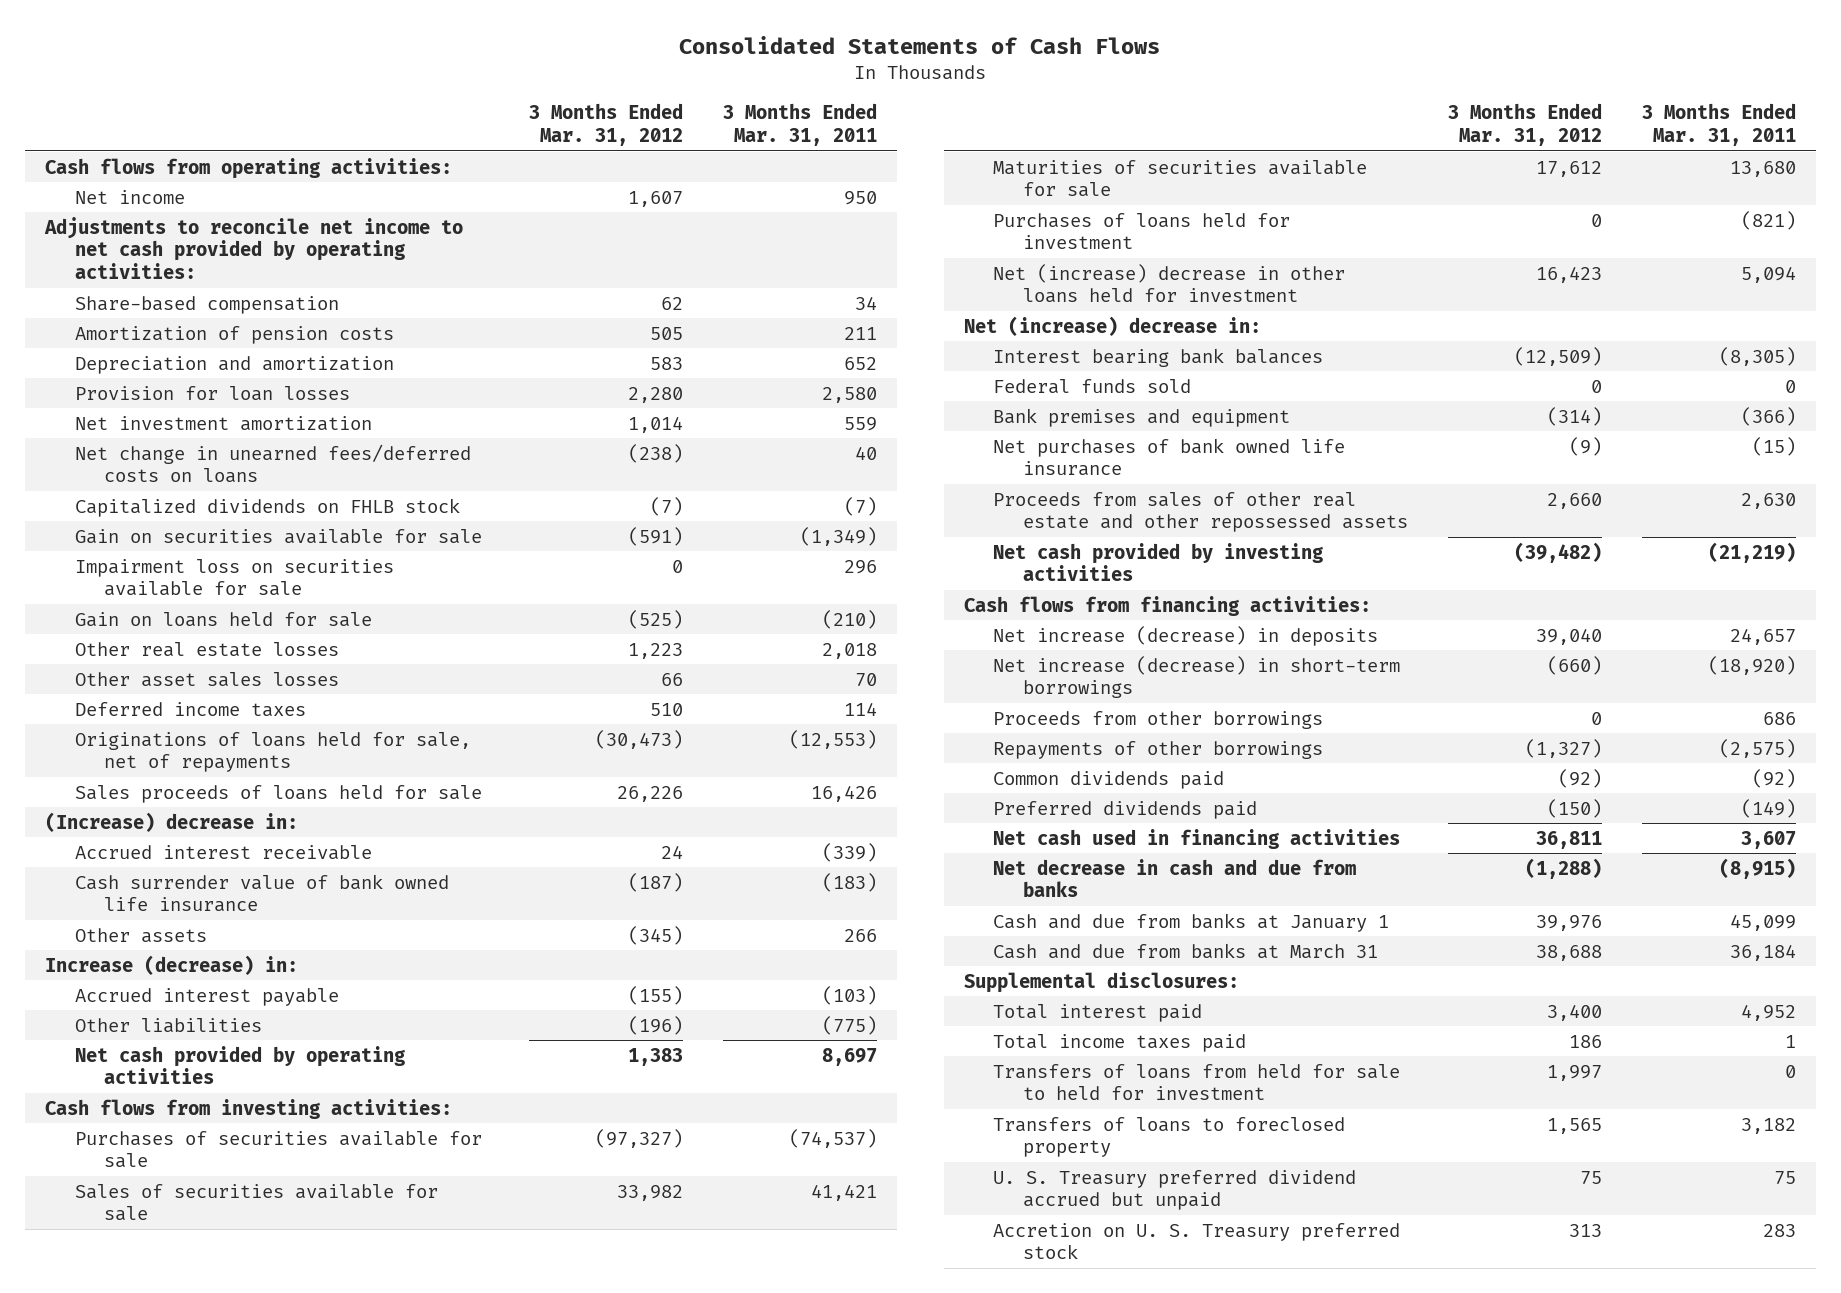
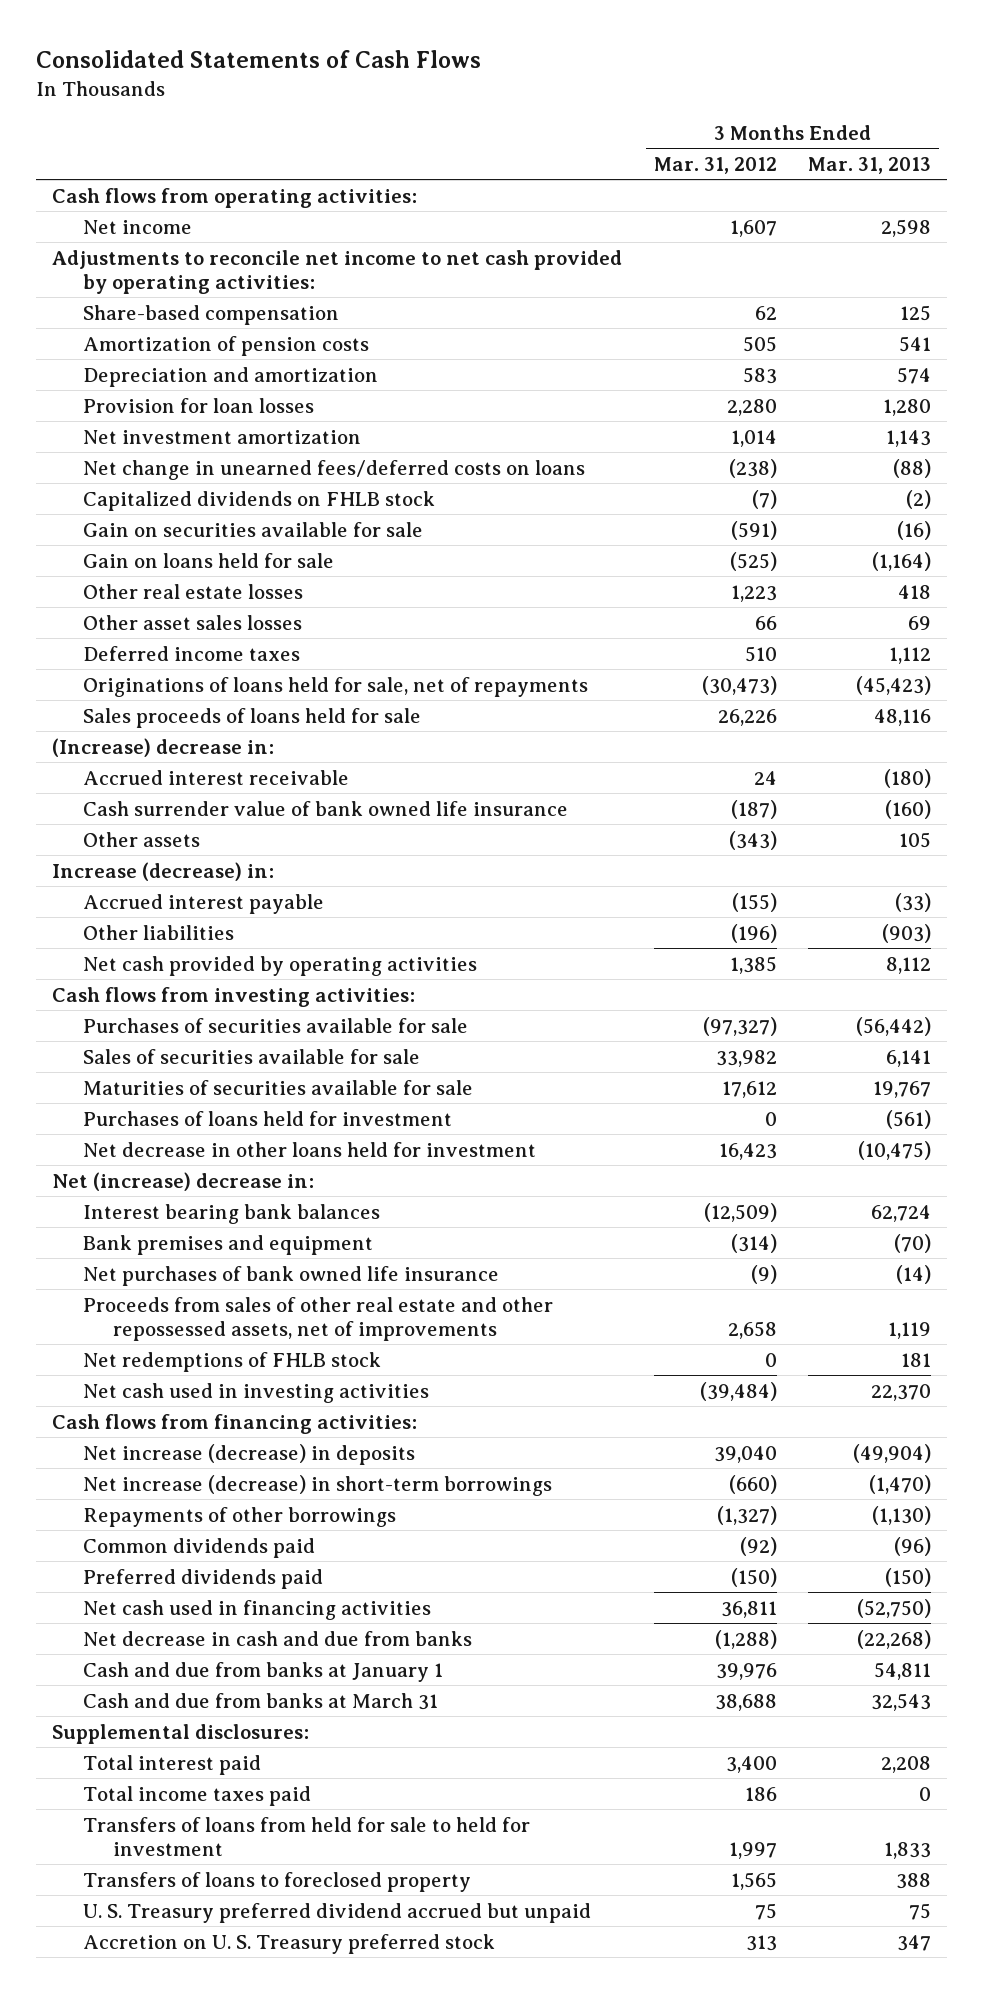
- | 3 Months Ended Mar. 31, 2012 | 3 Months Ended Mar. 31, 2011
+ | 3 Months Ended Mar. 31, 2012 | 3 Months Ended Mar. 31, 2013
- Impairment loss on securities available for sale | 0 | 296
- Other assets | (345) | 266
+ Other assets | (343) | 105
- Net cash provided by operating activities | 1,383 | 8,697
+ Net cash provided by operating activities | 1,385 | 8,112
- Net (increase) decrease in other loans held for investment | 16,423 | 5,094
+ Net decrease in other loans held for investment | 16,423 | (10,475)
- Federal funds sold | 0 | 0
- Proceeds from sales of other real estate and other repossessed assets | 2,660 | 2,630
- Net cash provided by investing activities | (39,482) | (21,219)
+ Proceeds from sales of other real estate and other repossessed assets, net of improvements | 2,658 | 1,119
+ Net redemptions of FHLB stock | 0 | 181
+ Net cash used in investing activities | (39,484) | 22,370
- Proceeds from other borrowings | 0 | 686

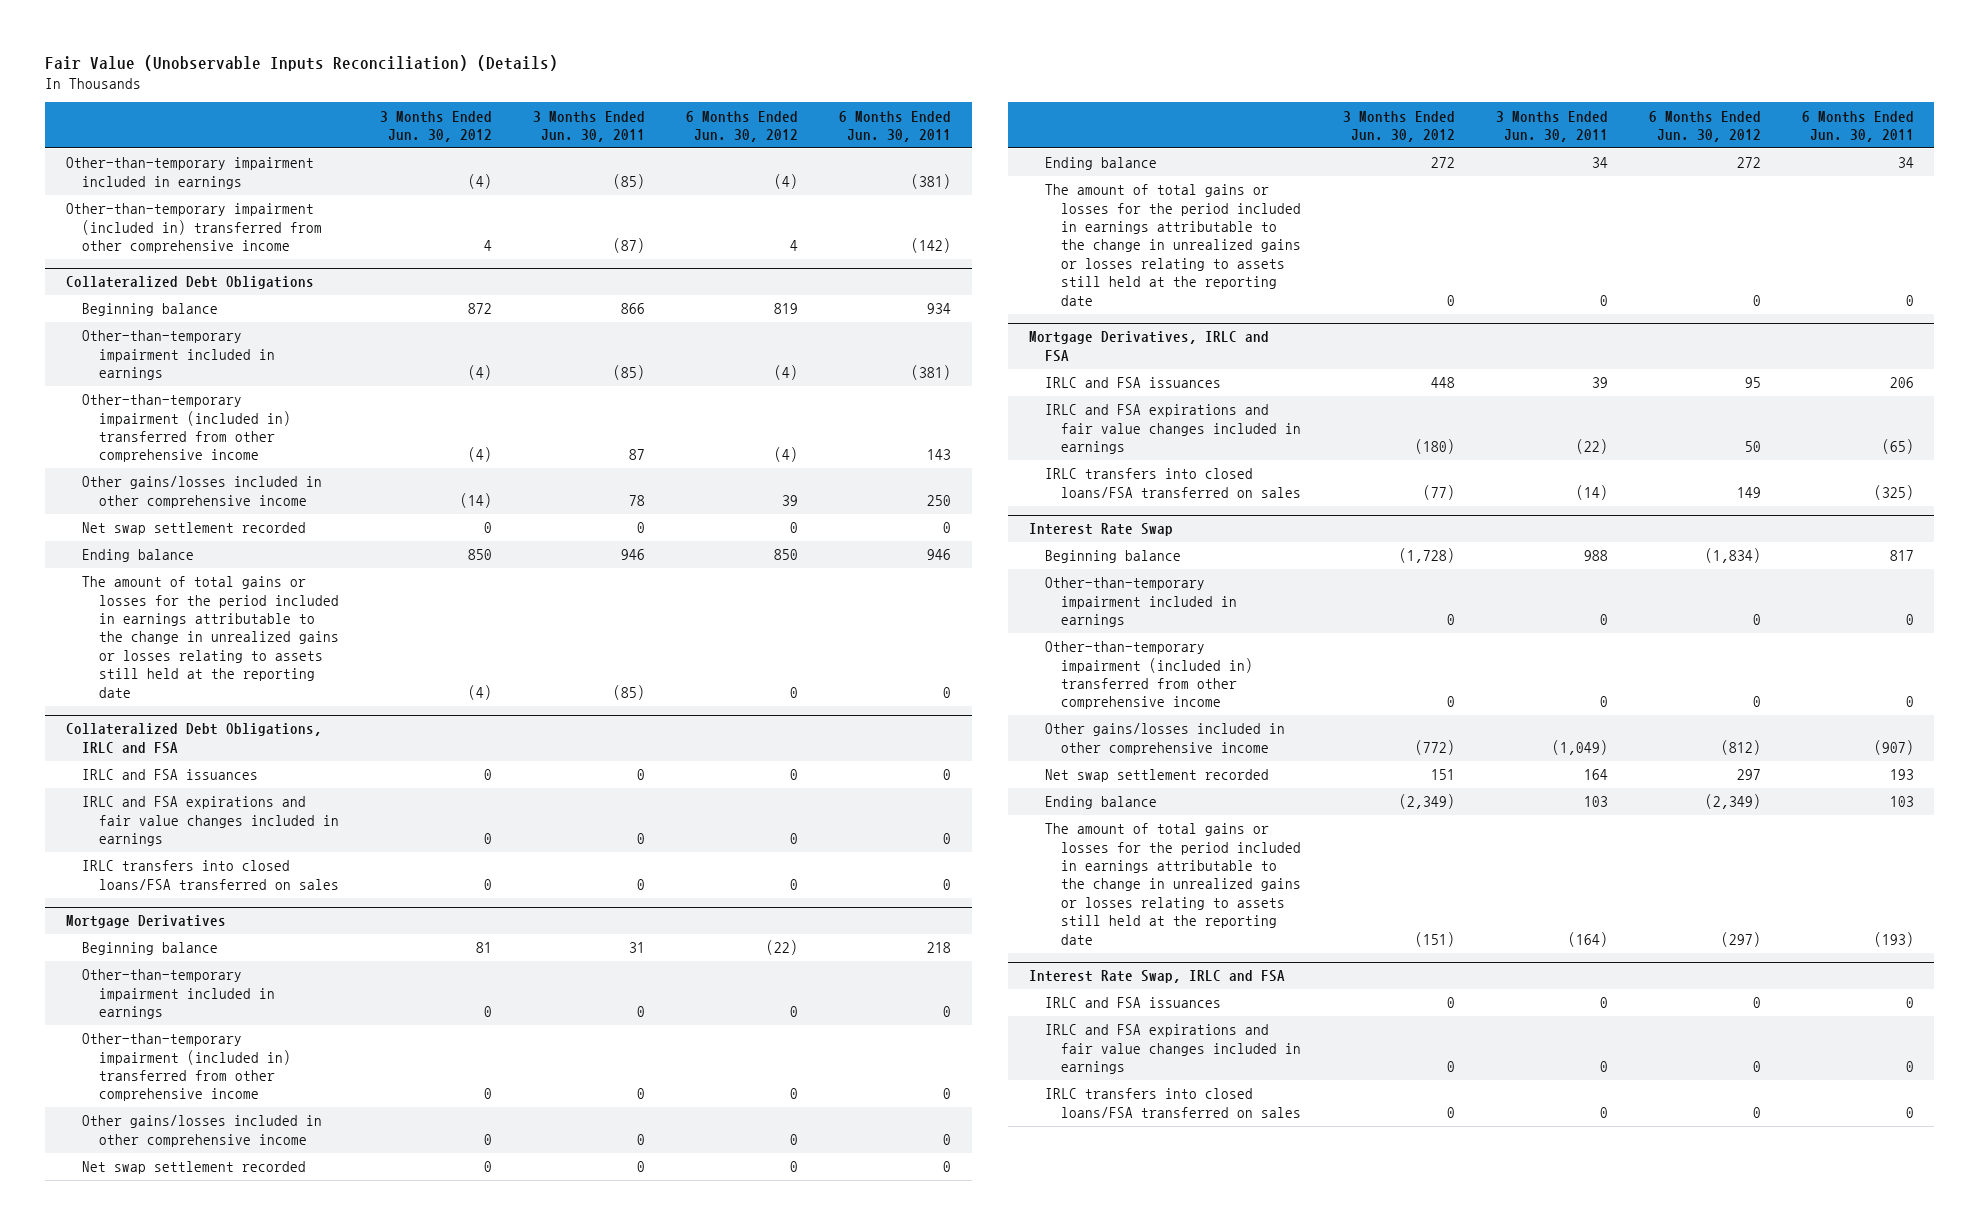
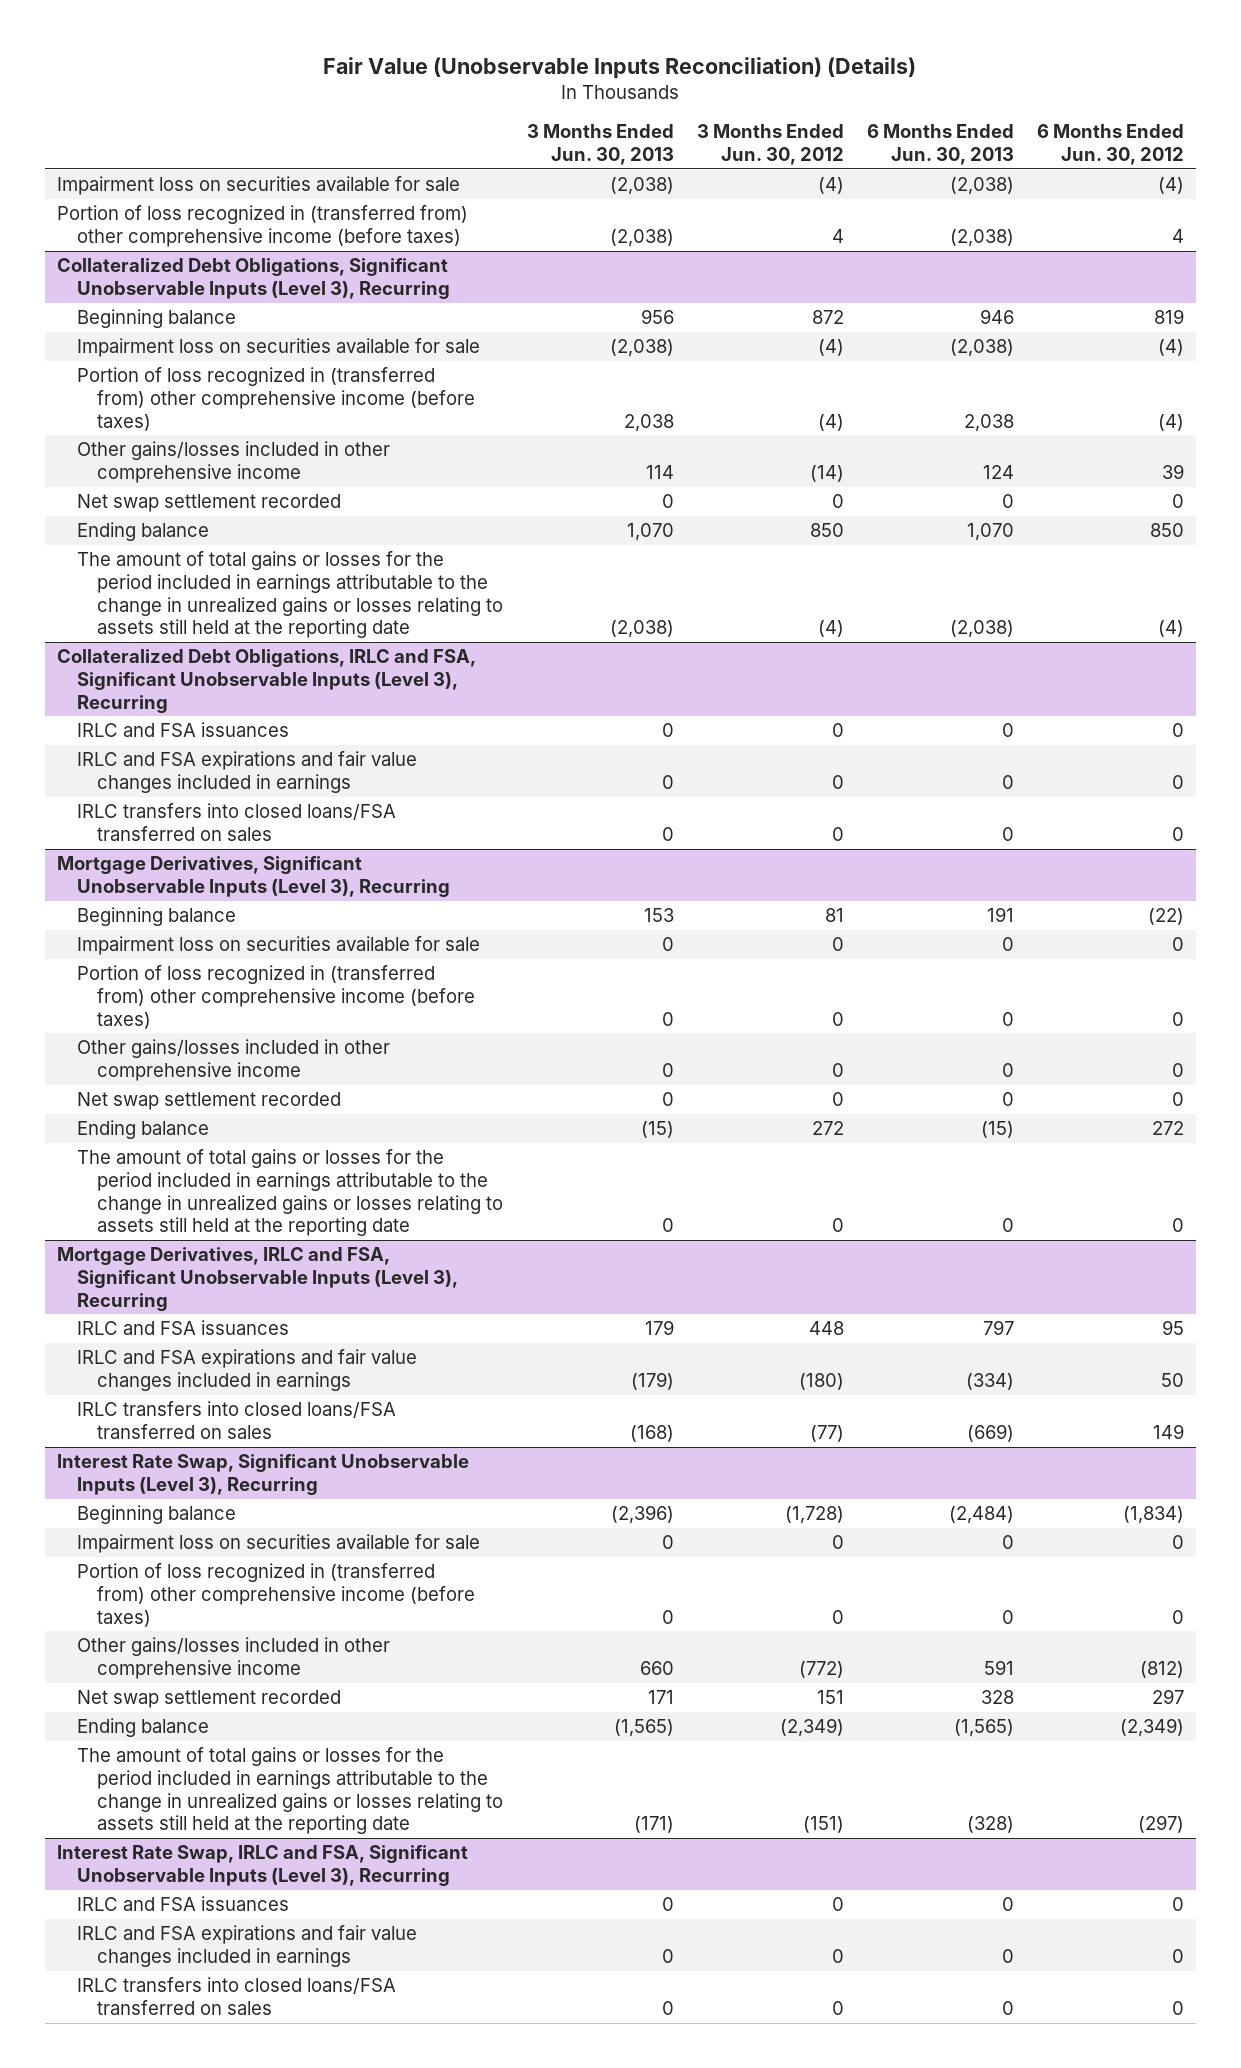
- | 3 Months Ended Jun. 30, 2012 | 3 Months Ended Jun. 30, 2011 | 6 Months Ended Jun. 30, 2012 | 6 Months Ended Jun. 30, 2011
+ | 3 Months Ended Jun. 30, 2013 | 3 Months Ended Jun. 30, 2012 | 6 Months Ended Jun. 30, 2013 | 6 Months Ended Jun. 30, 2012
- Other-than-temporary impairment included in earnings | (4) | (85) | (4) | (381)
- Other-than-temporary impairment (included in) transferred from other comprehensive income | 4 | (87) | 4 | (142)
- Collateralized Debt Obligations
+ Impairment loss on securities available for sale | (2,038) | (4) | (2,038) | (4)
+ Portion of loss recognized in (transferred from) other comprehensive income (before taxes) | (2,038) | 4 | (2,038) | 4
+ Collateralized Debt Obligations, Significant Unobservable Inputs (Level 3), Recurring
- Other-than-temporary impairment included in earnings | (4) | (85) | (4) | (381)
- Other-than-temporary impairment (included in) transferred from other comprehensive income | (4) | 87 | (4) | 143
+ Impairment loss on securities available for sale | (2,038) | (4) | (2,038) | (4)
+ Portion of loss recognized in (transferred from) other comprehensive income (before taxes) | 2,038 | (4) | 2,038 | (4)
- The amount of total gains or losses for the period included in earnings attributable to the change in unrealized gains or losses relating to assets still held at the reporting date | (4) | (85) | 0 | 0
- Collateralized Debt Obligations, IRLC and FSA
+ The amount of total gains or losses for the period included in earnings attributable to the change in unrealized gains or losses relating to assets still held at the reporting date | (2,038) | (4) | (2,038) | (4)
+ Collateralized Debt Obligations, IRLC and FSA, Significant Unobservable Inputs (Level 3), Recurring
- Mortgage Derivatives
+ Mortgage Derivatives, Significant Unobservable Inputs (Level 3), Recurring
- Other-than-temporary impairment included in earnings | 0 | 0 | 0 | 0
- Other-than-temporary impairment (included in) transferred from other comprehensive income | 0 | 0 | 0 | 0
+ Impairment loss on securities available for sale | 0 | 0 | 0 | 0
+ Portion of loss recognized in (transferred from) other comprehensive income (before taxes) | 0 | 0 | 0 | 0
- Mortgage Derivatives, IRLC and FSA
+ Mortgage Derivatives, IRLC and FSA, Significant Unobservable Inputs (Level 3), Recurring
- Interest Rate Swap
+ Interest Rate Swap, Significant Unobservable Inputs (Level 3), Recurring
- Other-than-temporary impairment included in earnings | 0 | 0 | 0 | 0
- Other-than-temporary impairment (included in) transferred from other comprehensive income | 0 | 0 | 0 | 0
+ Impairment loss on securities available for sale | 0 | 0 | 0 | 0
+ Portion of loss recognized in (transferred from) other comprehensive income (before taxes) | 0 | 0 | 0 | 0
- Interest Rate Swap, IRLC and FSA
+ Interest Rate Swap, IRLC and FSA, Significant Unobservable Inputs (Level 3), Recurring

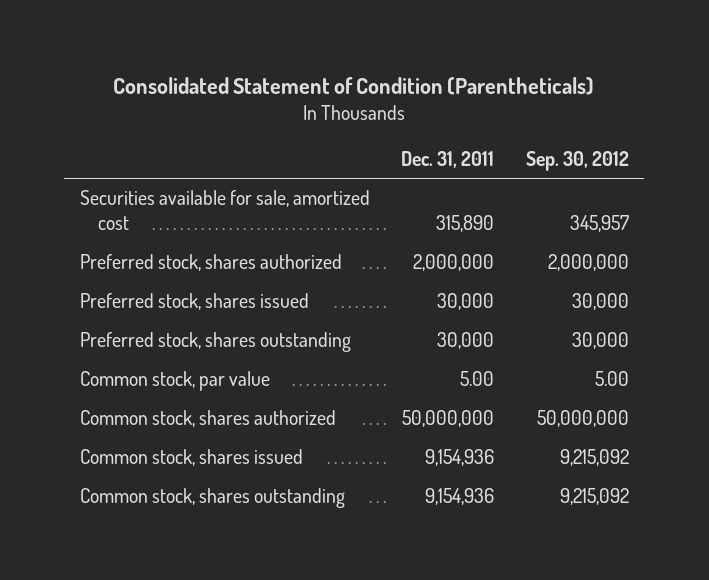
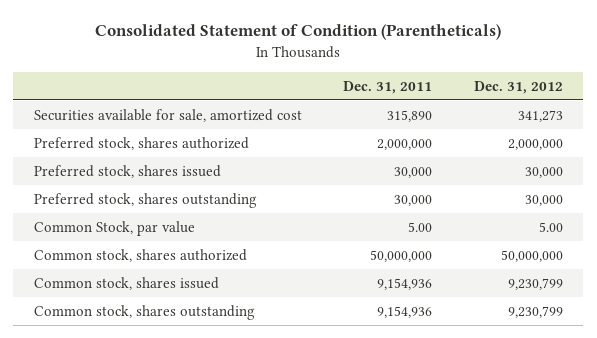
- | Dec. 31, 2011 | Sep. 30, 2012
+ | Dec. 31, 2011 | Dec. 31, 2012
- Common stock, par value | 5.00 | 5.00
+ Common Stock, par value | 5.00 | 5.00

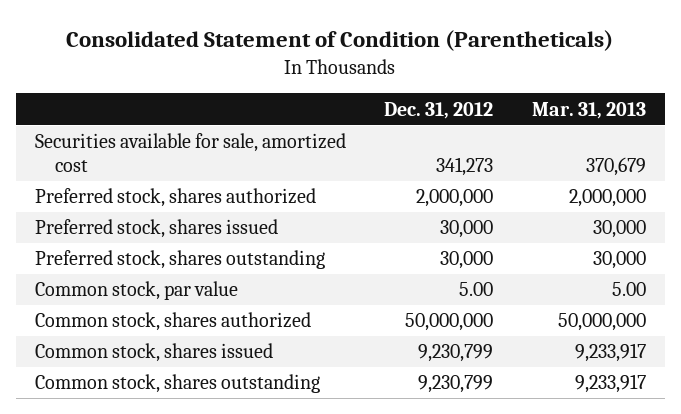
- | Dec. 31, 2011 | Dec. 31, 2012
+ | Dec. 31, 2012 | Mar. 31, 2013
- Common Stock, par value | 5.00 | 5.00
+ Common stock, par value | 5.00 | 5.00

